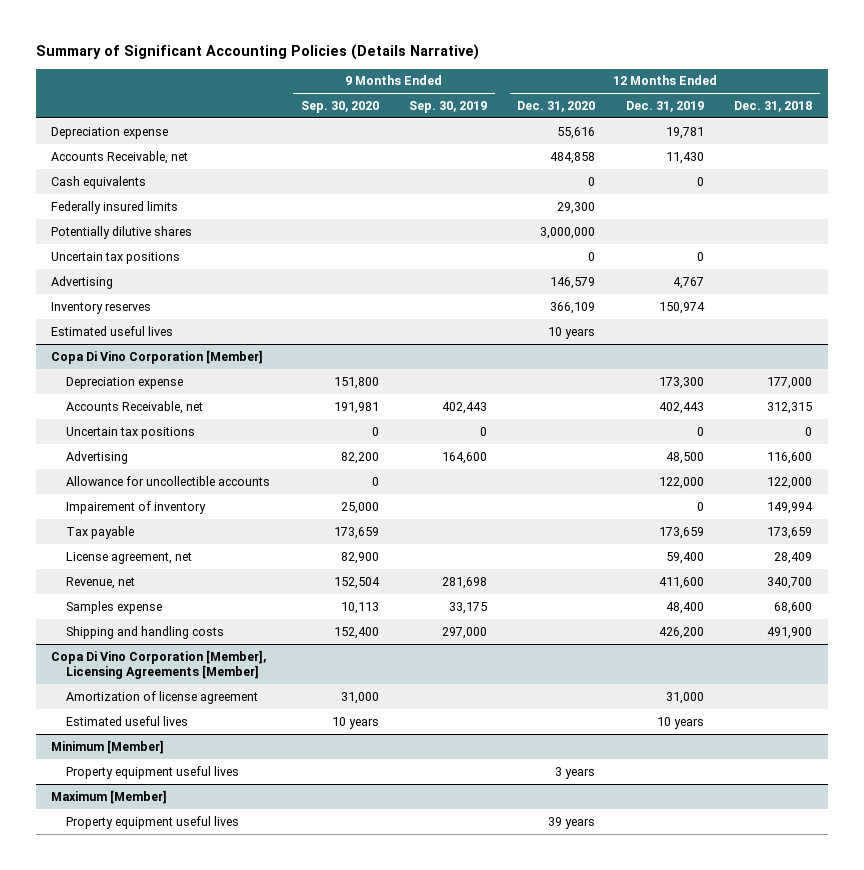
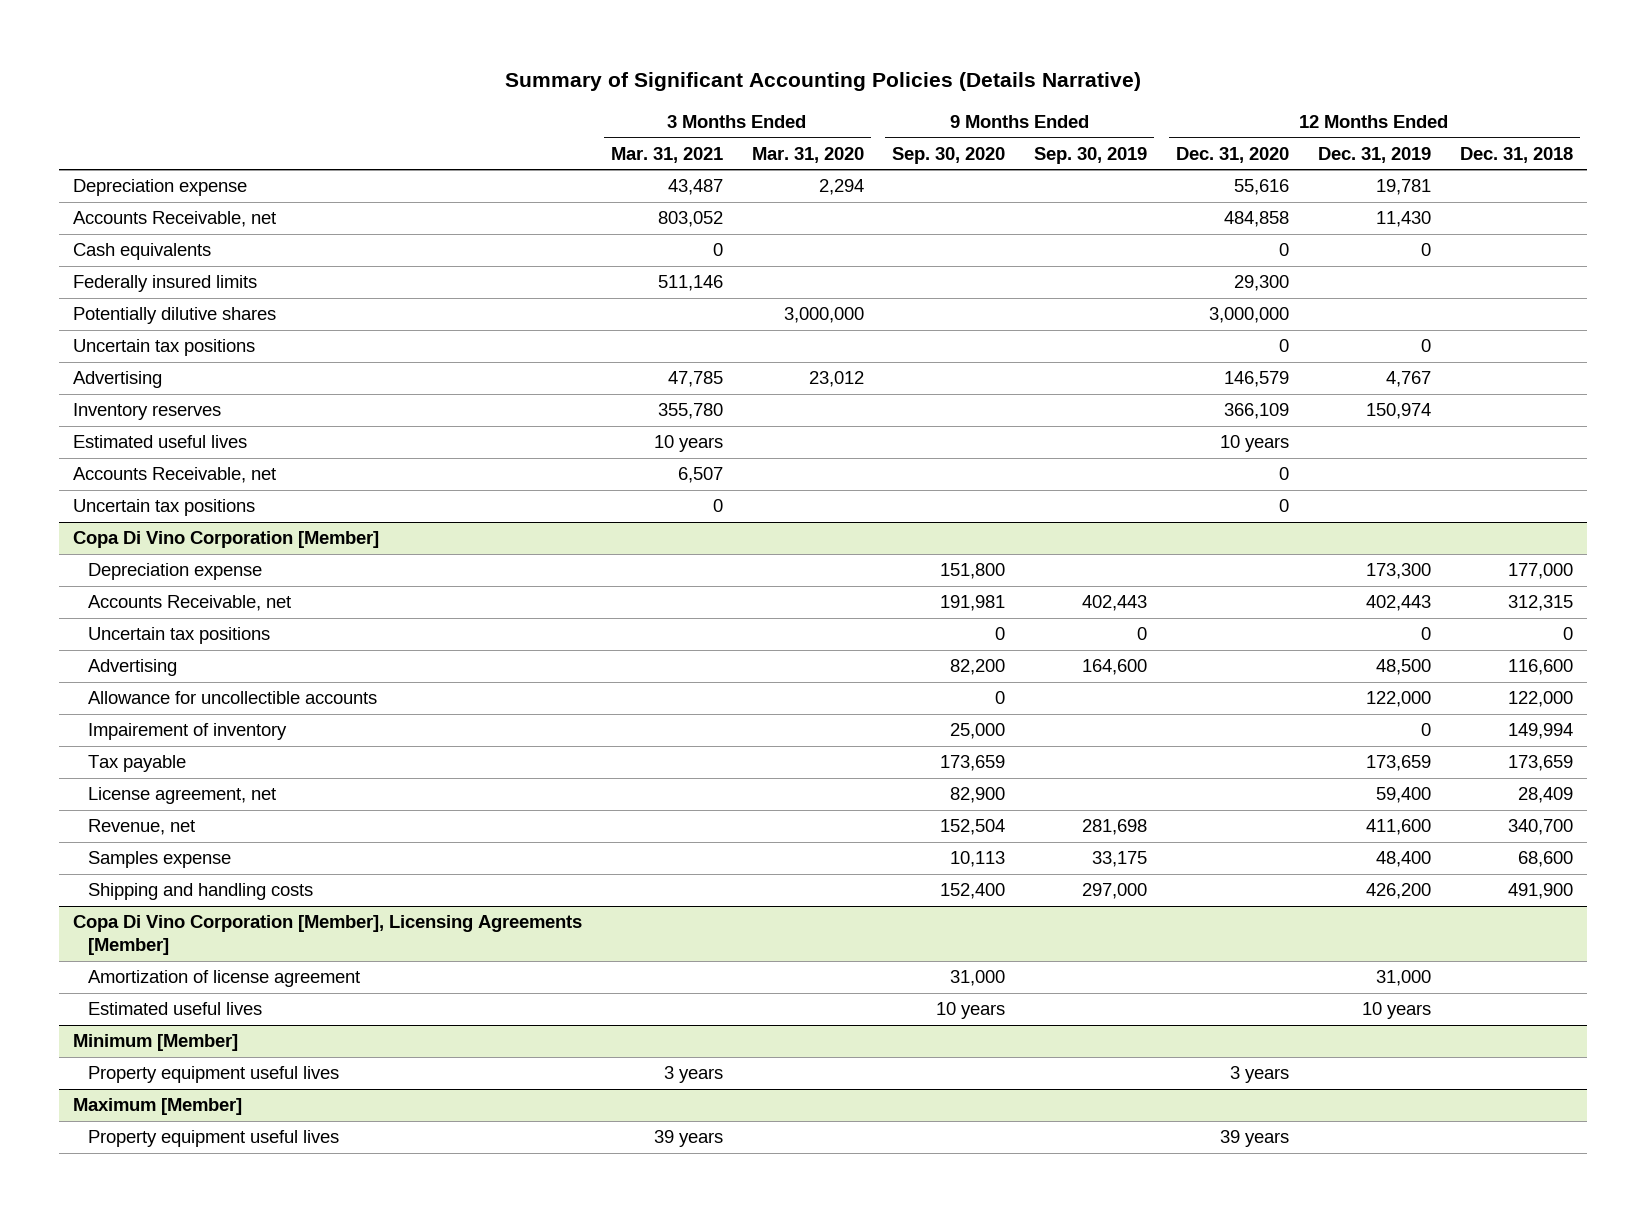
- | 9 Months Ended Sep. 30, 2020 | 9 Months Ended Sep. 30, 2019 | 12 Months Ended Dec. 31, 2020 | 12 Months Ended Dec. 31, 2019 | 12 Months Ended Dec. 31, 2018
+ | 3 Months Ended Mar. 31, 2021 | 3 Months Ended Mar. 31, 2020 | 9 Months Ended Sep. 30, 2020 | 9 Months Ended Sep. 30, 2019 | 12 Months Ended Dec. 31, 2020 | 12 Months Ended Dec. 31, 2019 | 12 Months Ended Dec. 31, 2018
+ Accounts Receivable, net | 6,507 | | | | 0 | |
+ Uncertain tax positions | 0 | | | | 0 | |

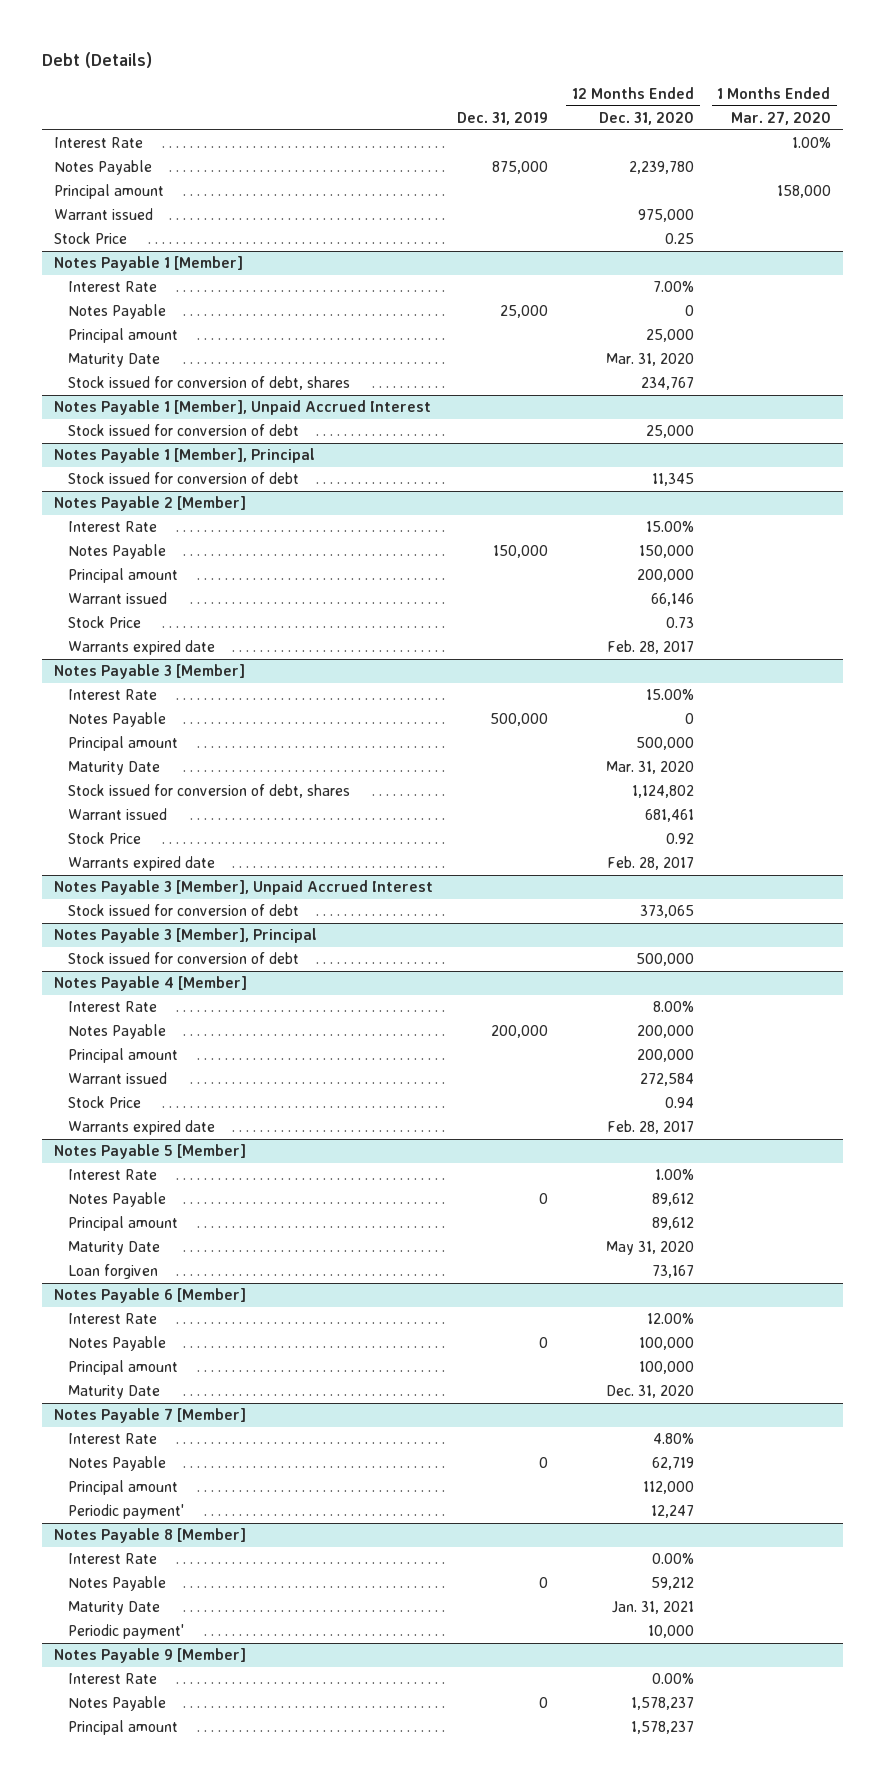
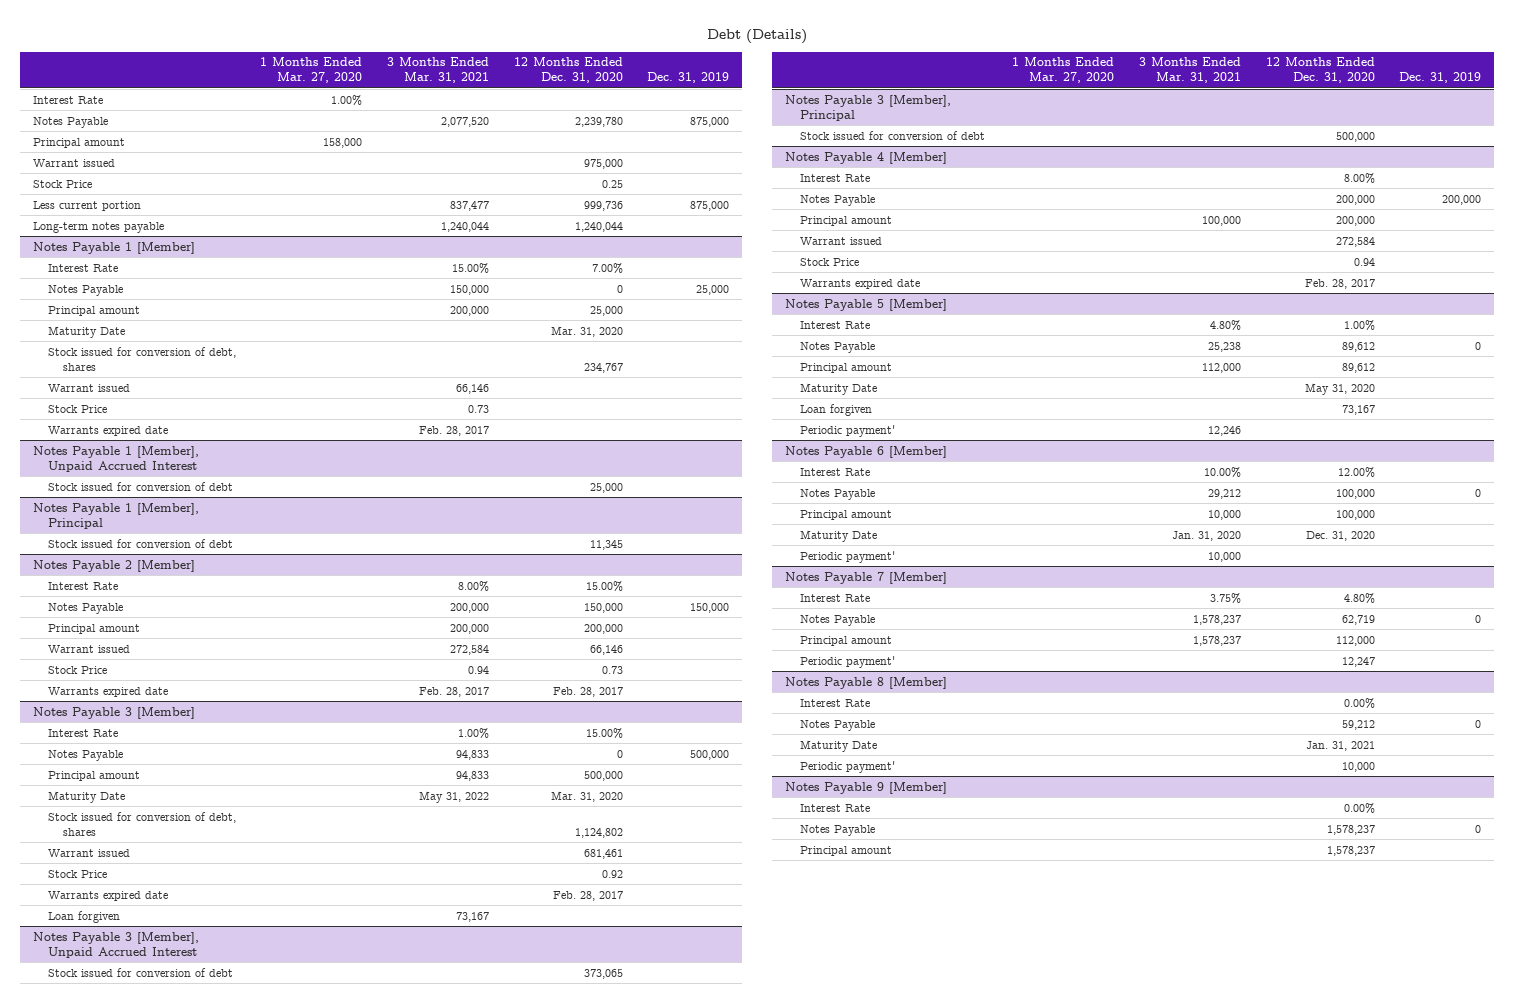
- | Dec. 31, 2019 | 12 Months Ended Dec. 31, 2020 | 1 Months Ended Mar. 27, 2020
+ | 1 Months Ended Mar. 27, 2020 | 3 Months Ended Mar. 31, 2021 | 12 Months Ended Dec. 31, 2020 | Dec. 31, 2019
+ Less current portion | | 837,477 | 999,736 | 875,000
+ Long-term notes payable | | 1,240,044 | 1,240,044 |
@ Notes Payable 1 [Member]
+ Warrant issued | | 66,146 | |
+ Stock Price | | 0.73 | |
+ Warrants expired date | | Feb. 28, 2017 | |
@ Notes Payable 3 [Member]
+ Loan forgiven | | 73,167 | |
@ Notes Payable 5 [Member]
+ Periodic payment' | | 12,246 | |
@ Notes Payable 6 [Member]
+ Periodic payment' | | 10,000 | |

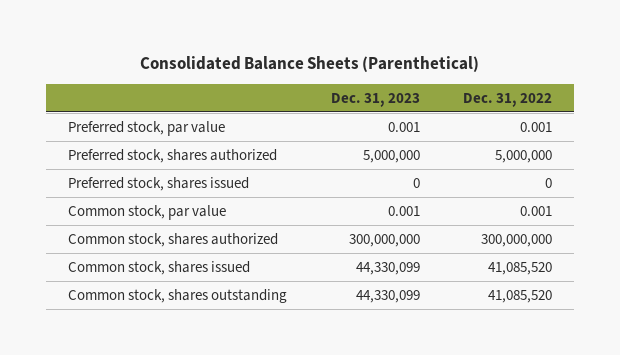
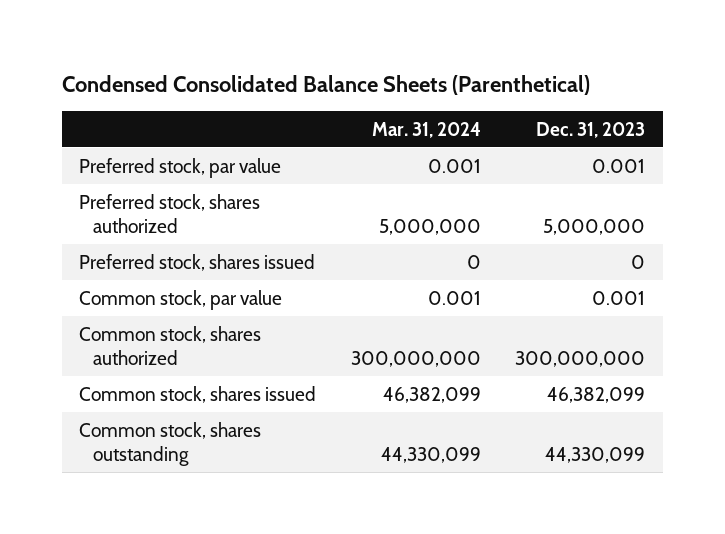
- Consolidated Balance Sheets (Parenthetical)
+ Condensed Consolidated Balance Sheets (Parenthetical)
- | Dec. 31, 2023 | Dec. 31, 2022
+ | Mar. 31, 2024 | Dec. 31, 2023
- Common stock, shares issued | 44,330,099 | 41,085,520
+ Common stock, shares issued | 46,382,099 | 46,382,099

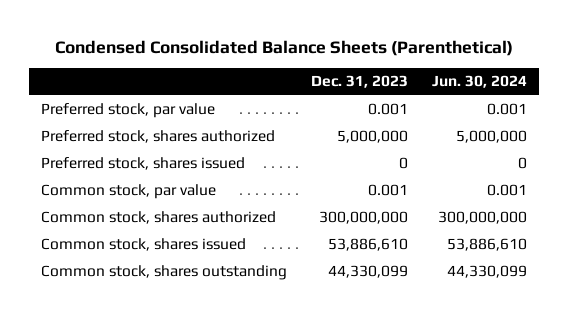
- | Mar. 31, 2024 | Dec. 31, 2023
+ | Dec. 31, 2023 | Jun. 30, 2024
- Common stock, shares issued | 46,382,099 | 46,382,099
+ Common stock, shares issued | 53,886,610 | 53,886,610

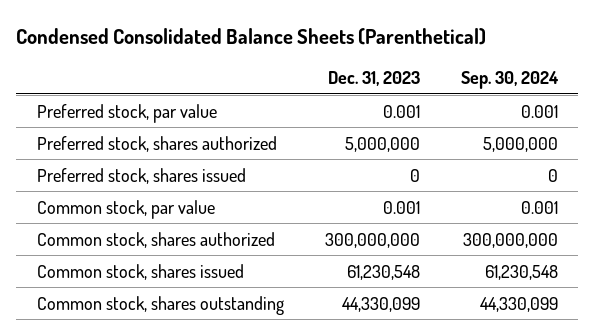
- | Dec. 31, 2023 | Jun. 30, 2024
+ | Dec. 31, 2023 | Sep. 30, 2024
- Common stock, shares issued | 53,886,610 | 53,886,610
+ Common stock, shares issued | 61,230,548 | 61,230,548

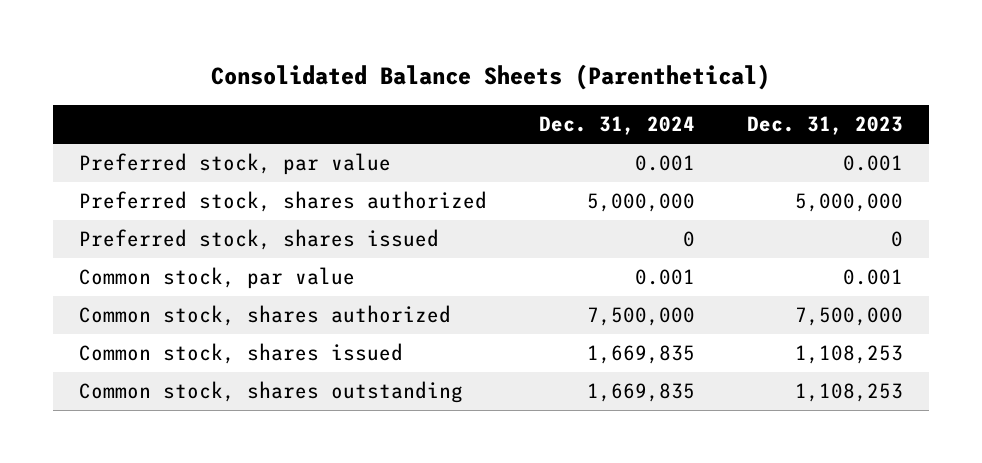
- Condensed Consolidated Balance Sheets (Parenthetical)
+ Consolidated Balance Sheets (Parenthetical)
- | Dec. 31, 2023 | Sep. 30, 2024
+ | Dec. 31, 2024 | Dec. 31, 2023
- Common stock, shares authorized | 300,000,000 | 300,000,000
- Common stock, shares issued | 61,230,548 | 61,230,548
- Common stock, shares outstanding | 44,330,099 | 44,330,099
+ Common stock, shares authorized | 7,500,000 | 7,500,000
+ Common stock, shares issued | 1,669,835 | 1,108,253
+ Common stock, shares outstanding | 1,669,835 | 1,108,253

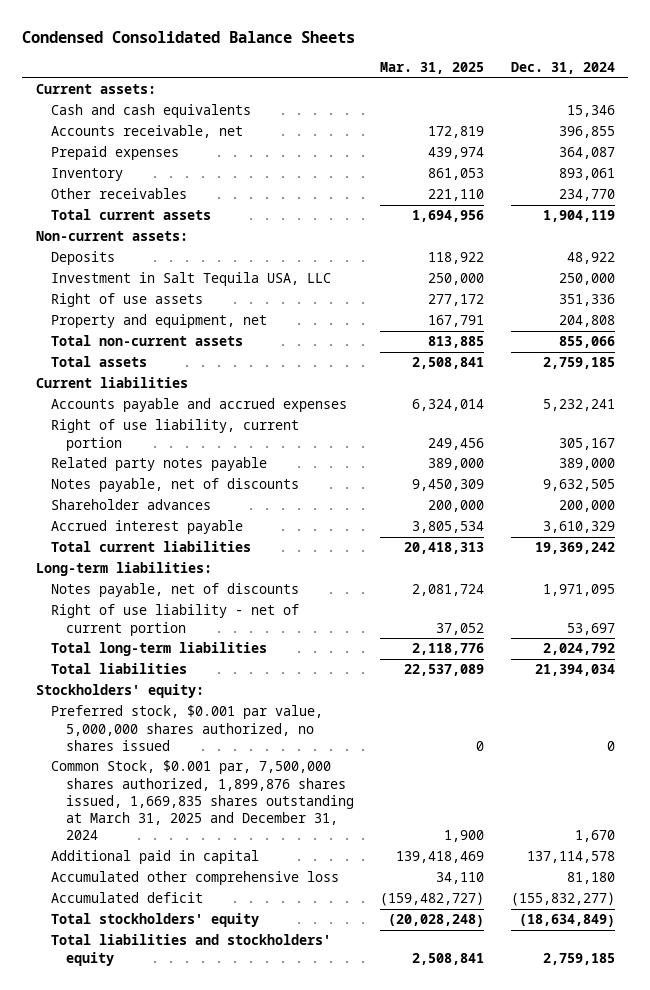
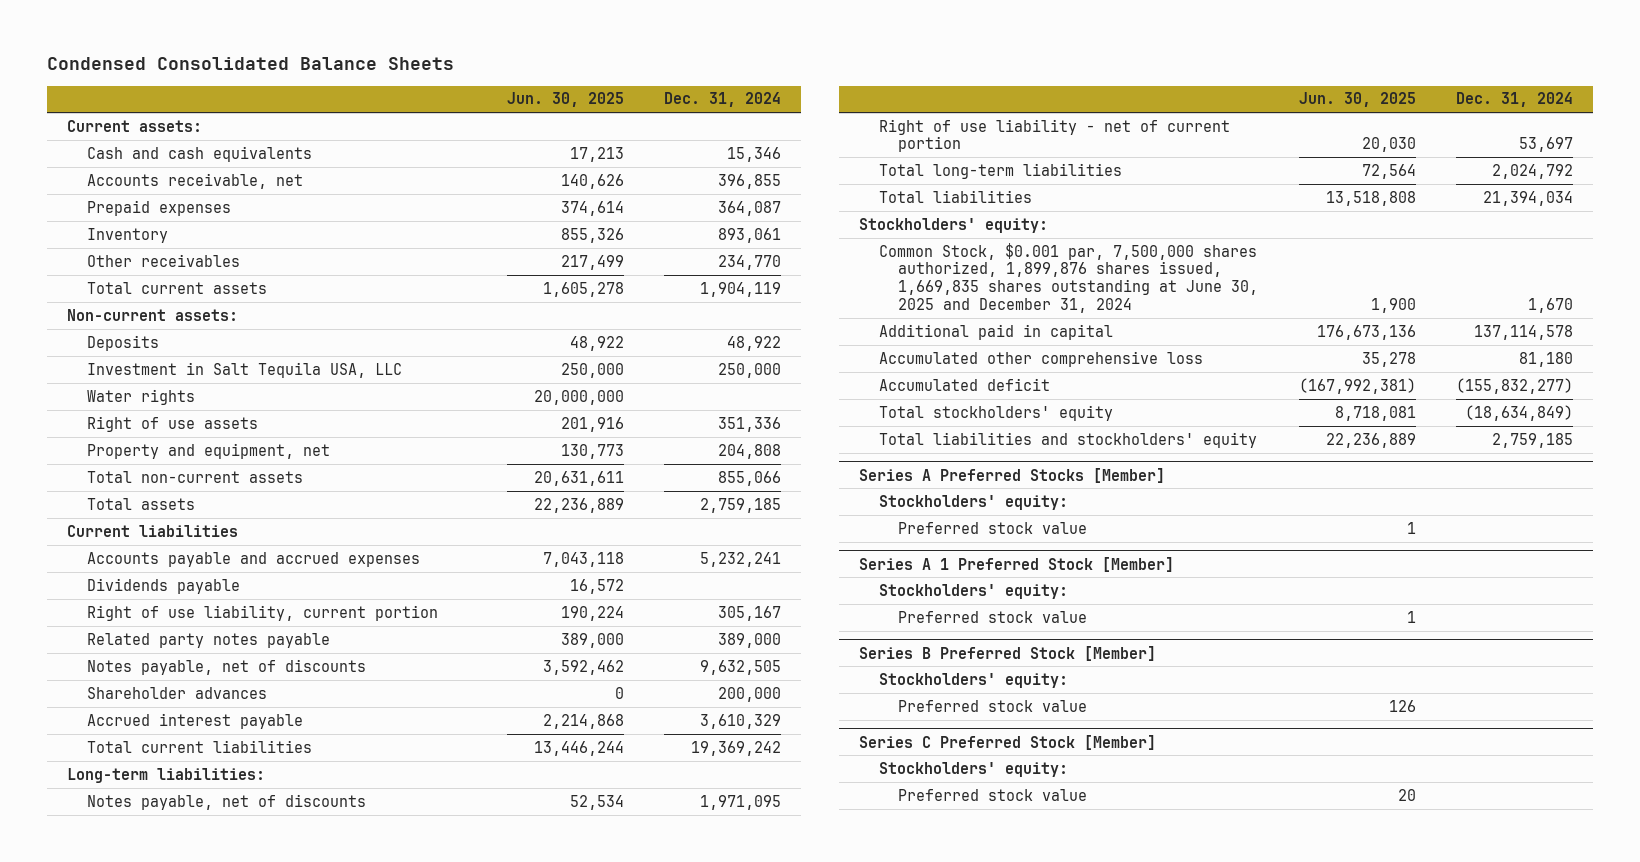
- | Mar. 31, 2025 | Dec. 31, 2024
+ | Jun. 30, 2025 | Dec. 31, 2024
+ Water rights | 20,000,000 |
+ Dividends payable | 16,572 |
- Preferred stock, $0.001 par value, 5,000,000 shares authorized, no shares issued | 0 | 0
- Common Stock, $0.001 par, 7,500,000 shares authorized, 1,899,876 shares issued, 1,669,835 shares outstanding at March 31, 2025 and December 31, 2024 | 1,900 | 1,670
+ Common Stock, $0.001 par, 7,500,000 shares authorized, 1,899,876 shares issued, 1,669,835 shares outstanding at June 30, 2025 and December 31, 2024 | 1,900 | 1,670
+ Series A Preferred Stocks [Member]
+ Stockholders' equity:
+ Preferred stock value | 1 |
+ Series A 1 Preferred Stock [Member]
+ Stockholders' equity:
+ Preferred stock value | 1 |
+ Series B Preferred Stock [Member]
+ Stockholders' equity:
+ Preferred stock value | 126 |
+ Series C Preferred Stock [Member]
+ Stockholders' equity:
+ Preferred stock value | 20 |

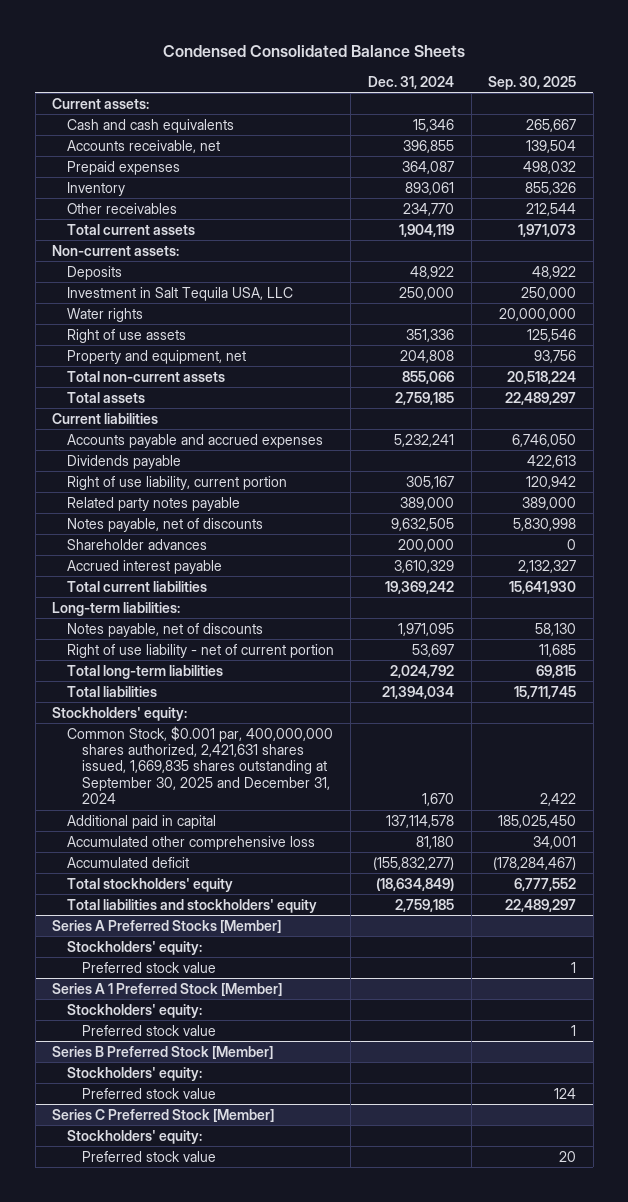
- | Jun. 30, 2025 | Dec. 31, 2024
+ | Dec. 31, 2024 | Sep. 30, 2025
- Common Stock, $0.001 par, 7,500,000 shares authorized, 1,899,876 shares issued, 1,669,835 shares outstanding at June 30, 2025 and December 31, 2024 | 1,900 | 1,670
+ Common Stock, $0.001 par, 400,000,000 shares authorized, 2,421,631 shares issued, 1,669,835 shares outstanding at September 30, 2025 and December 31, 2024 | 1,670 | 2,422

